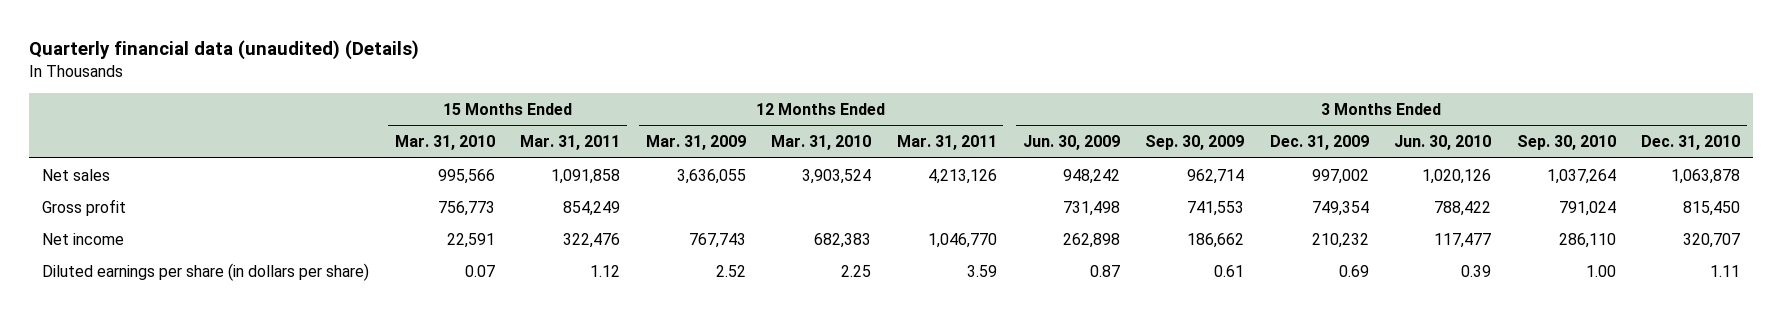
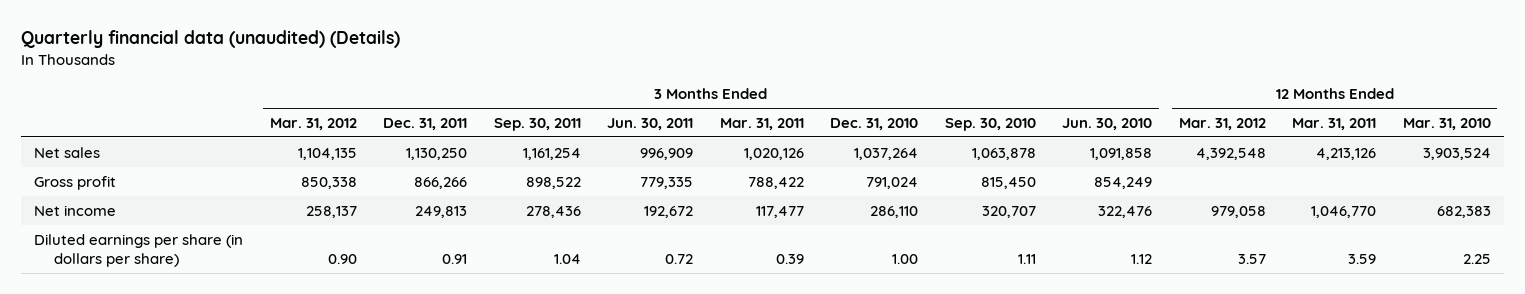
- | 15 Months Ended Mar. 31, 2010 | 15 Months Ended Mar. 31, 2011 | 12 Months Ended Mar. 31, 2009 | 12 Months Ended Mar. 31, 2010 | 12 Months Ended Mar. 31, 2011 | 3 Months Ended Jun. 30, 2009 | 3 Months Ended Sep. 30, 2009 | 3 Months Ended Dec. 31, 2009 | 3 Months Ended Jun. 30, 2010 | 3 Months Ended Sep. 30, 2010 | 3 Months Ended Dec. 31, 2010
+ | 3 Months Ended Mar. 31, 2012 | 3 Months Ended Dec. 31, 2011 | 3 Months Ended Sep. 30, 2011 | 3 Months Ended Jun. 30, 2011 | 3 Months Ended Mar. 31, 2011 | 3 Months Ended Dec. 31, 2010 | 3 Months Ended Sep. 30, 2010 | 3 Months Ended Jun. 30, 2010 | 12 Months Ended Mar. 31, 2012 | 12 Months Ended Mar. 31, 2011 | 12 Months Ended Mar. 31, 2010
- Net sales | 995,566 | 1,091,858 | 3,636,055 | 3,903,524 | 4,213,126 | 948,242 | 962,714 | 997,002 | 1,020,126 | 1,037,264 | 1,063,878
- Gross profit | 756,773 | 854,249 | | | | 731,498 | 741,553 | 749,354 | 788,422 | 791,024 | 815,450
- Net income | 22,591 | 322,476 | 767,743 | 682,383 | 1,046,770 | 262,898 | 186,662 | 210,232 | 117,477 | 286,110 | 320,707
- Diluted earnings per share (in dollars per share) | 0.07 | 1.12 | 2.52 | 2.25 | 3.59 | 0.87 | 0.61 | 0.69 | 0.39 | 1.00 | 1.11
+ Net sales | 1,104,135 | 1,130,250 | 1,161,254 | 996,909 | 1,020,126 | 1,037,264 | 1,063,878 | 1,091,858 | 4,392,548 | 4,213,126 | 3,903,524
+ Gross profit | 850,338 | 866,266 | 898,522 | 779,335 | 788,422 | 791,024 | 815,450 | 854,249 | | |
+ Net income | 258,137 | 249,813 | 278,436 | 192,672 | 117,477 | 286,110 | 320,707 | 322,476 | 979,058 | 1,046,770 | 682,383
+ Diluted earnings per share (in dollars per share) | 0.90 | 0.91 | 1.04 | 0.72 | 0.39 | 1.00 | 1.11 | 1.12 | 3.57 | 3.59 | 2.25

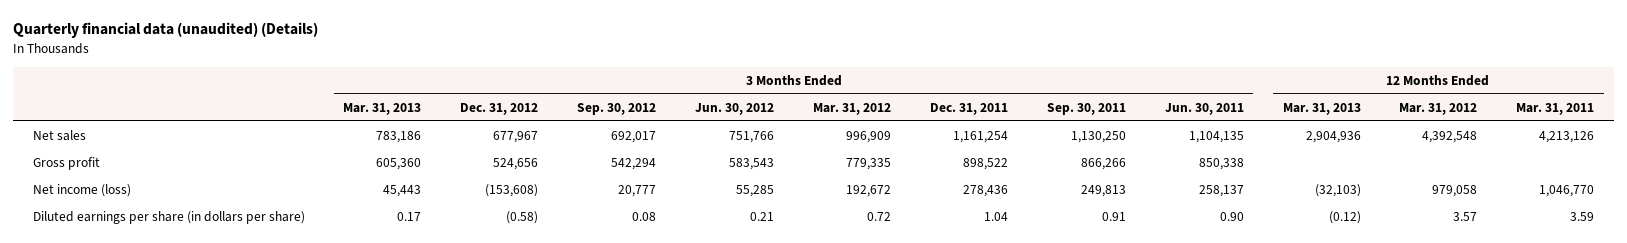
- | 3 Months Ended Mar. 31, 2012 | 3 Months Ended Dec. 31, 2011 | 3 Months Ended Sep. 30, 2011 | 3 Months Ended Jun. 30, 2011 | 3 Months Ended Mar. 31, 2011 | 3 Months Ended Dec. 31, 2010 | 3 Months Ended Sep. 30, 2010 | 3 Months Ended Jun. 30, 2010 | 12 Months Ended Mar. 31, 2012 | 12 Months Ended Mar. 31, 2011 | 12 Months Ended Mar. 31, 2010
+ | 3 Months Ended Mar. 31, 2013 | 3 Months Ended Dec. 31, 2012 | 3 Months Ended Sep. 30, 2012 | 3 Months Ended Jun. 30, 2012 | 3 Months Ended Mar. 31, 2012 | 3 Months Ended Dec. 31, 2011 | 3 Months Ended Sep. 30, 2011 | 3 Months Ended Jun. 30, 2011 | 12 Months Ended Mar. 31, 2013 | 12 Months Ended Mar. 31, 2012 | 12 Months Ended Mar. 31, 2011
- Net sales | 1,104,135 | 1,130,250 | 1,161,254 | 996,909 | 1,020,126 | 1,037,264 | 1,063,878 | 1,091,858 | 4,392,548 | 4,213,126 | 3,903,524
- Gross profit | 850,338 | 866,266 | 898,522 | 779,335 | 788,422 | 791,024 | 815,450 | 854,249 | | |
- Net income | 258,137 | 249,813 | 278,436 | 192,672 | 117,477 | 286,110 | 320,707 | 322,476 | 979,058 | 1,046,770 | 682,383
- Diluted earnings per share (in dollars per share) | 0.90 | 0.91 | 1.04 | 0.72 | 0.39 | 1.00 | 1.11 | 1.12 | 3.57 | 3.59 | 2.25
+ Net sales | 783,186 | 677,967 | 692,017 | 751,766 | 996,909 | 1,161,254 | 1,130,250 | 1,104,135 | 2,904,936 | 4,392,548 | 4,213,126
+ Gross profit | 605,360 | 524,656 | 542,294 | 583,543 | 779,335 | 898,522 | 866,266 | 850,338 | | |
+ Net income (loss) | 45,443 | (153,608) | 20,777 | 55,285 | 192,672 | 278,436 | 249,813 | 258,137 | (32,103) | 979,058 | 1,046,770
+ Diluted earnings per share (in dollars per share) | 0.17 | (0.58) | 0.08 | 0.21 | 0.72 | 1.04 | 0.91 | 0.90 | (0.12) | 3.57 | 3.59

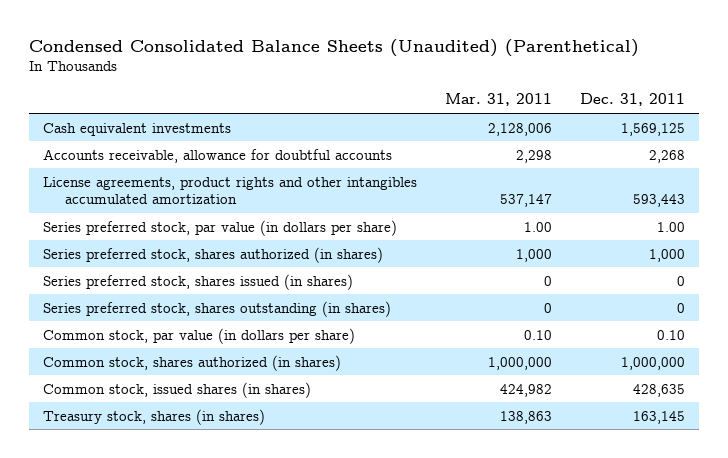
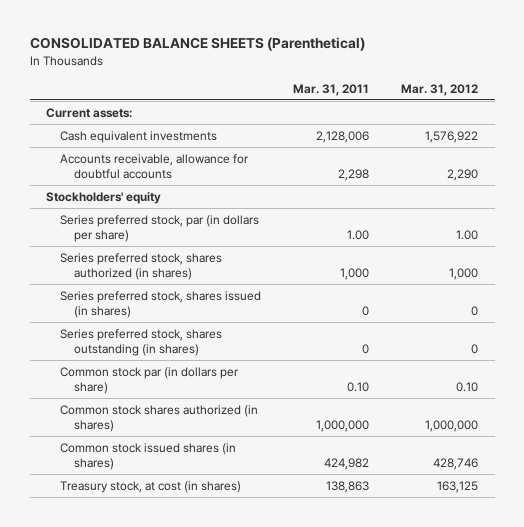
- Condensed Consolidated Balance Sheets (Unaudited) (Parenthetical)
+ CONSOLIDATED BALANCE SHEETS (Parenthetical)
- | Mar. 31, 2011 | Dec. 31, 2011
+ | Mar. 31, 2011 | Mar. 31, 2012
+ Current assets:
- License agreements, product rights and other intangibles accumulated amortization | 537,147 | 593,443
- Series preferred stock, par value (in dollars per share) | 1.00 | 1.00
+ Stockholders' equity
+ Series preferred stock, par (in dollars per share) | 1.00 | 1.00
- Common stock, par value (in dollars per share) | 0.10 | 0.10
- Common stock, shares authorized (in shares) | 1,000,000 | 1,000,000
- Common stock, issued shares (in shares) | 424,982 | 428,635
- Treasury stock, shares (in shares) | 138,863 | 163,145
+ Common stock par (in dollars per share) | 0.10 | 0.10
+ Common stock shares authorized (in shares) | 1,000,000 | 1,000,000
+ Common stock issued shares (in shares) | 424,982 | 428,746
+ Treasury stock, at cost (in shares) | 138,863 | 163,125

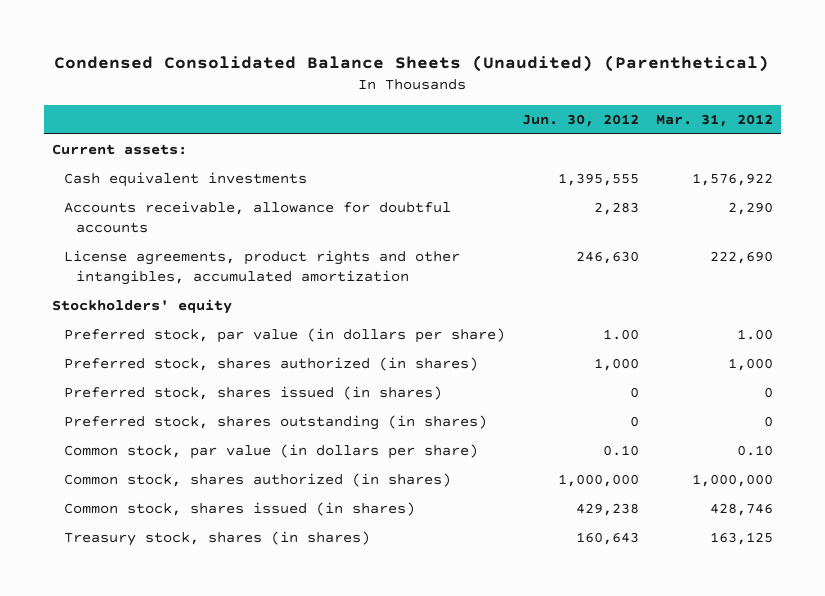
- CONSOLIDATED BALANCE SHEETS (Parenthetical)
+ Condensed Consolidated Balance Sheets (Unaudited) (Parenthetical)
- | Mar. 31, 2011 | Mar. 31, 2012
+ | Jun. 30, 2012 | Mar. 31, 2012
+ License agreements, product rights and other intangibles, accumulated amortization | 246,630 | 222,690
- Series preferred stock, par (in dollars per share) | 1.00 | 1.00
- Series preferred stock, shares authorized (in shares) | 1,000 | 1,000
- Series preferred stock, shares issued (in shares) | 0 | 0
- Series preferred stock, shares outstanding (in shares) | 0 | 0
- Common stock par (in dollars per share) | 0.10 | 0.10
- Common stock shares authorized (in shares) | 1,000,000 | 1,000,000
- Common stock issued shares (in shares) | 424,982 | 428,746
- Treasury stock, at cost (in shares) | 138,863 | 163,125
+ Preferred stock, par value (in dollars per share) | 1.00 | 1.00
+ Preferred stock, shares authorized (in shares) | 1,000 | 1,000
+ Preferred stock, shares issued (in shares) | 0 | 0
+ Preferred stock, shares outstanding (in shares) | 0 | 0
+ Common stock, par value (in dollars per share) | 0.10 | 0.10
+ Common stock, shares authorized (in shares) | 1,000,000 | 1,000,000
+ Common stock, shares issued (in shares) | 429,238 | 428,746
+ Treasury stock, shares (in shares) | 160,643 | 163,125

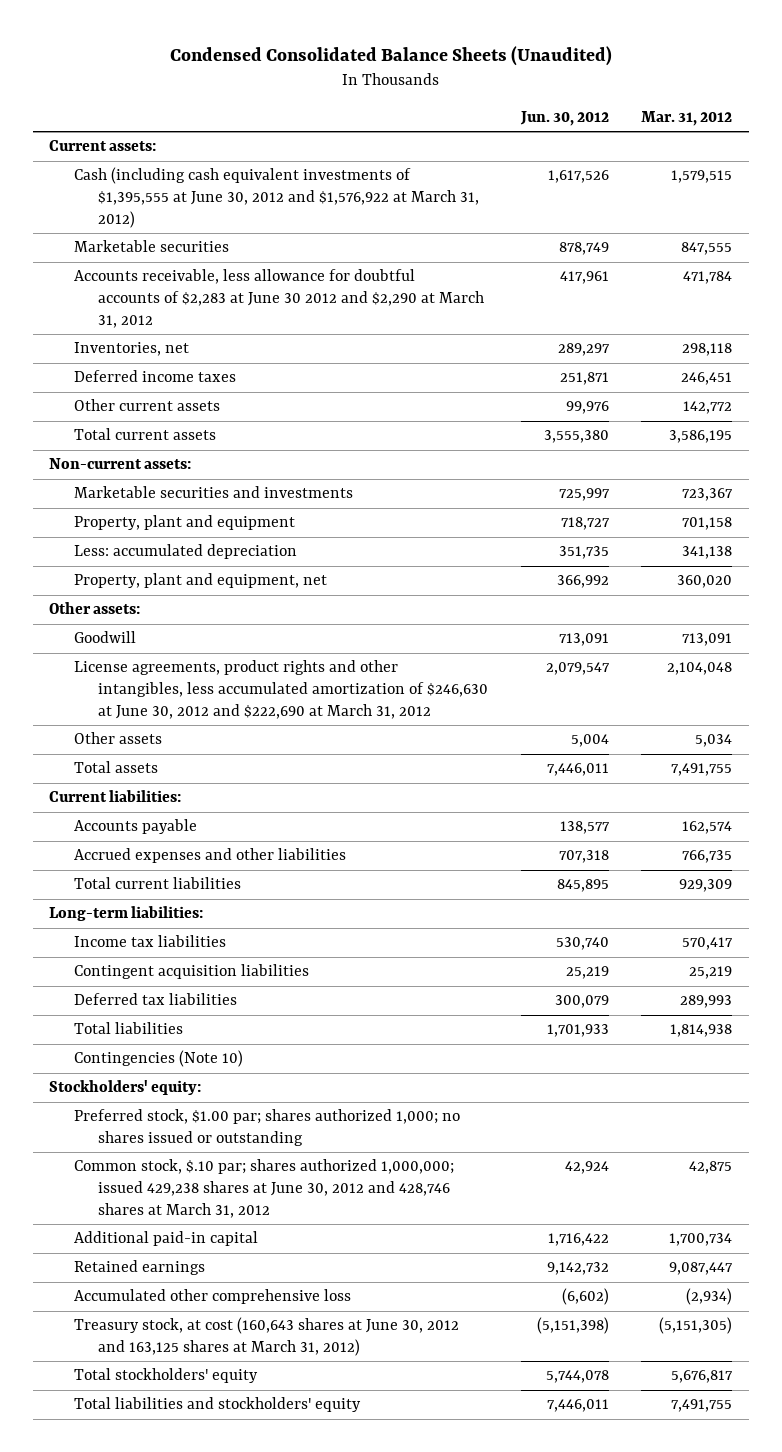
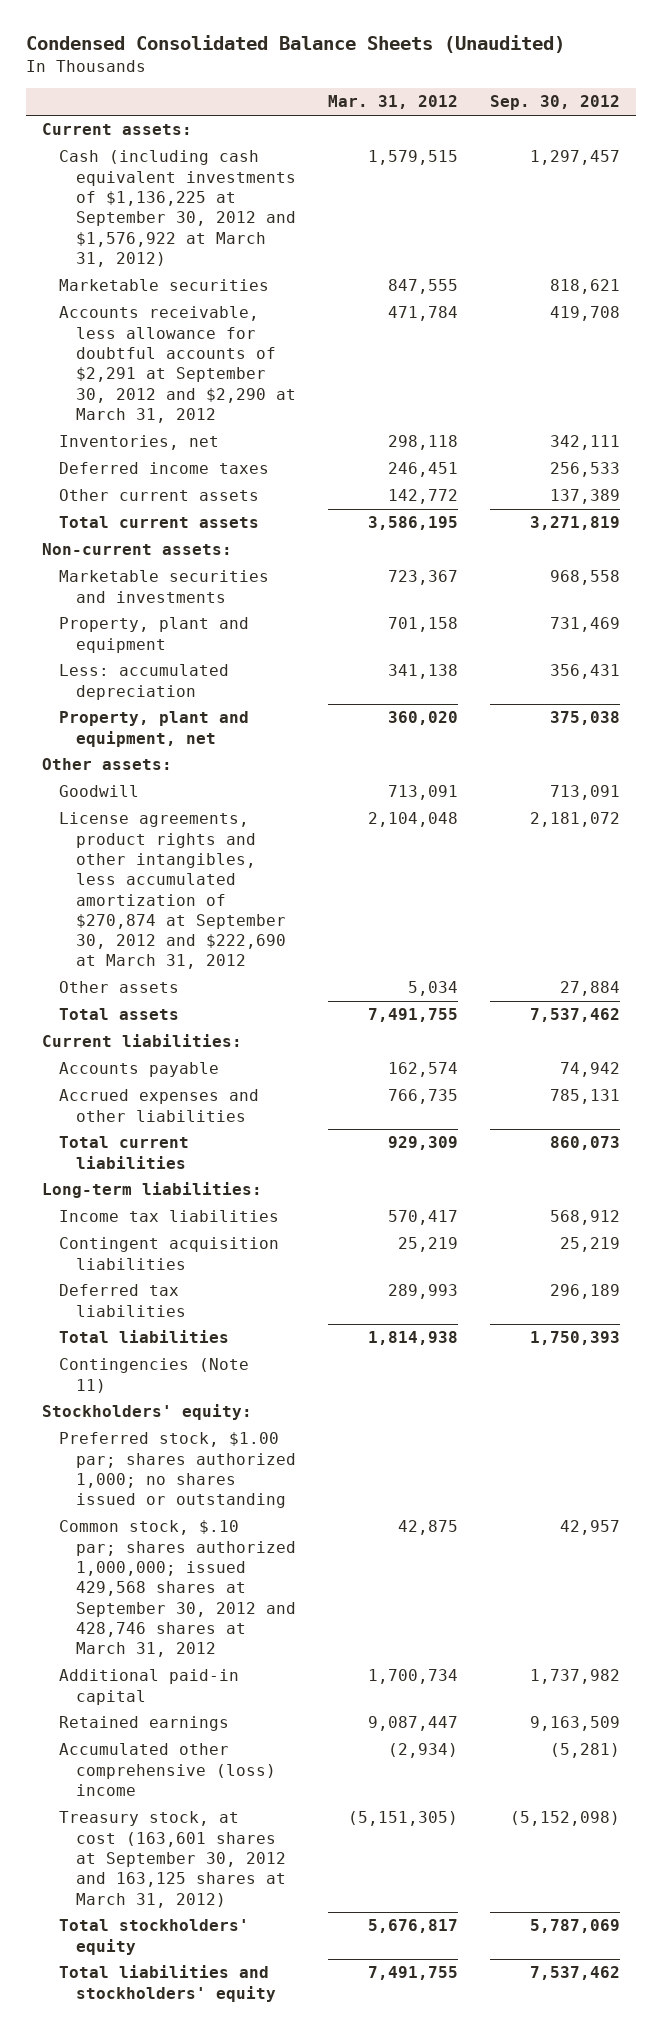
- | Jun. 30, 2012 | Mar. 31, 2012
+ | Mar. 31, 2012 | Sep. 30, 2012
- Cash (including cash equivalent investments of $1,395,555 at June 30, 2012 and $1,576,922 at March 31, 2012) | 1,617,526 | 1,579,515
+ Cash (including cash equivalent investments of $1,136,225 at September 30, 2012 and $1,576,922 at March 31, 2012) | 1,579,515 | 1,297,457
- Accounts receivable, less allowance for doubtful accounts of $2,283 at June 30 2012 and $2,290 at March 31, 2012 | 417,961 | 471,784
+ Accounts receivable, less allowance for doubtful accounts of $2,291 at September 30, 2012 and $2,290 at March 31, 2012 | 471,784 | 419,708
- License agreements, product rights and other intangibles, less accumulated amortization of $246,630 at June 30, 2012 and $222,690 at March 31, 2012 | 2,079,547 | 2,104,048
+ License agreements, product rights and other intangibles, less accumulated amortization of $270,874 at September 30, 2012 and $222,690 at March 31, 2012 | 2,104,048 | 2,181,072
- Contingencies (Note 10)
+ Contingencies (Note 11)
- Common stock, $.10 par; shares authorized 1,000,000; issued 429,238 shares at June 30, 2012 and 428,746 shares at March 31, 2012 | 42,924 | 42,875
+ Common stock, $.10 par; shares authorized 1,000,000; issued 429,568 shares at September 30, 2012 and 428,746 shares at March 31, 2012 | 42,875 | 42,957
- Accumulated other comprehensive loss | (6,602) | (2,934)
- Treasury stock, at cost (160,643 shares at June 30, 2012 and 163,125 shares at March 31, 2012) | (5,151,398) | (5,151,305)
+ Accumulated other comprehensive (loss) income | (2,934) | (5,281)
+ Treasury stock, at cost (163,601 shares at September 30, 2012 and 163,125 shares at March 31, 2012) | (5,151,305) | (5,152,098)

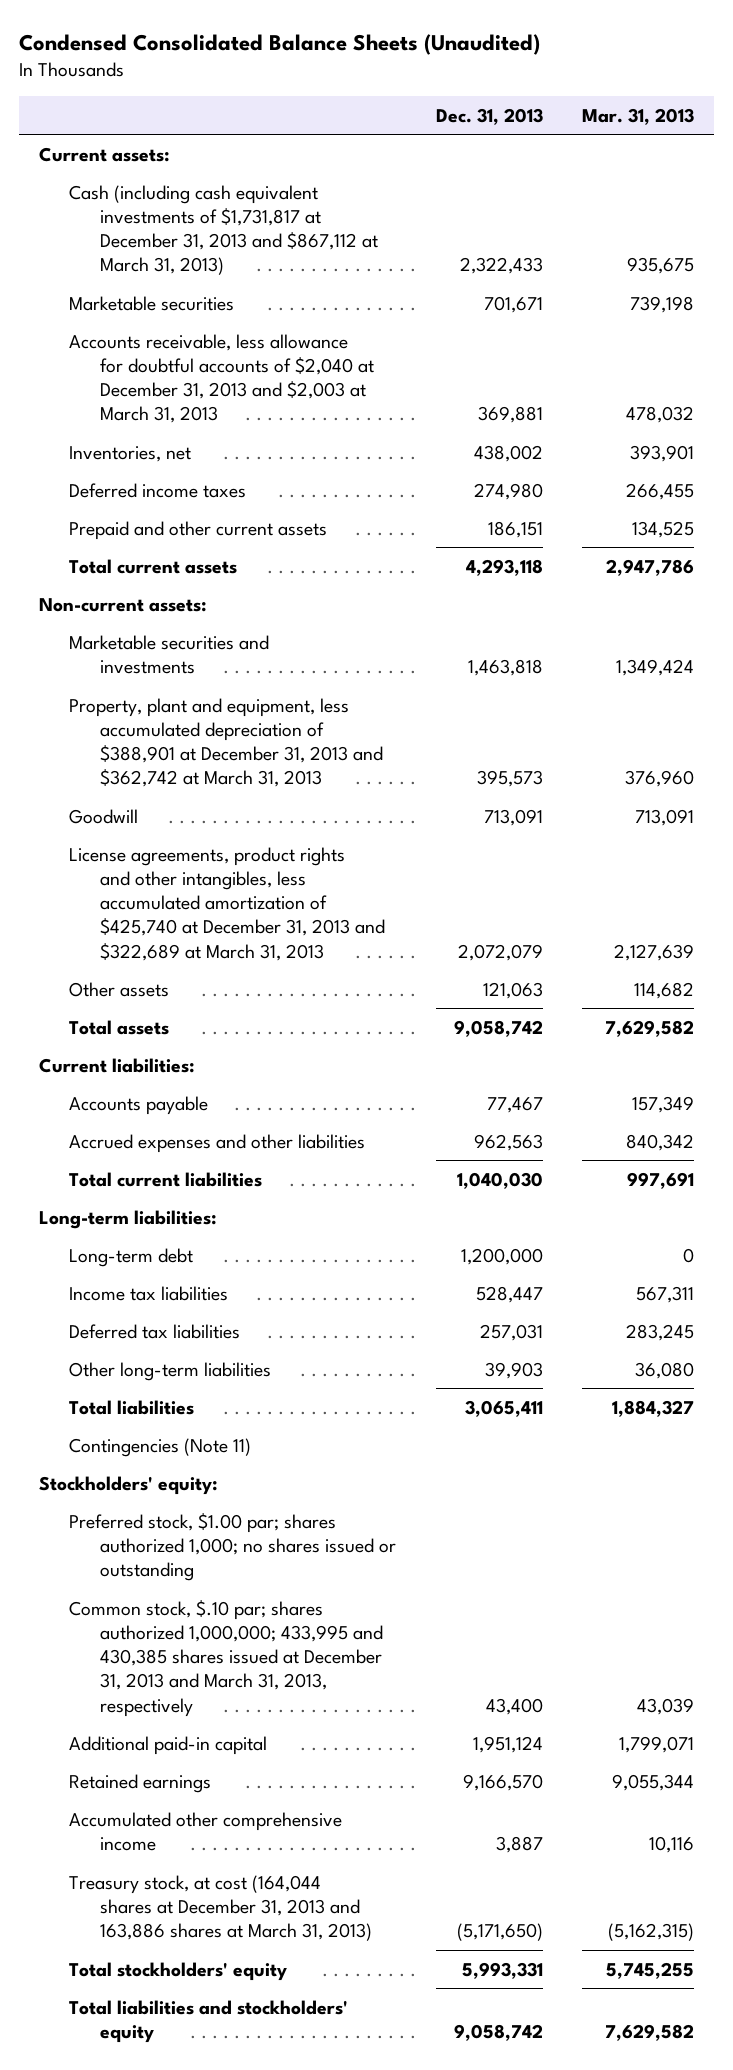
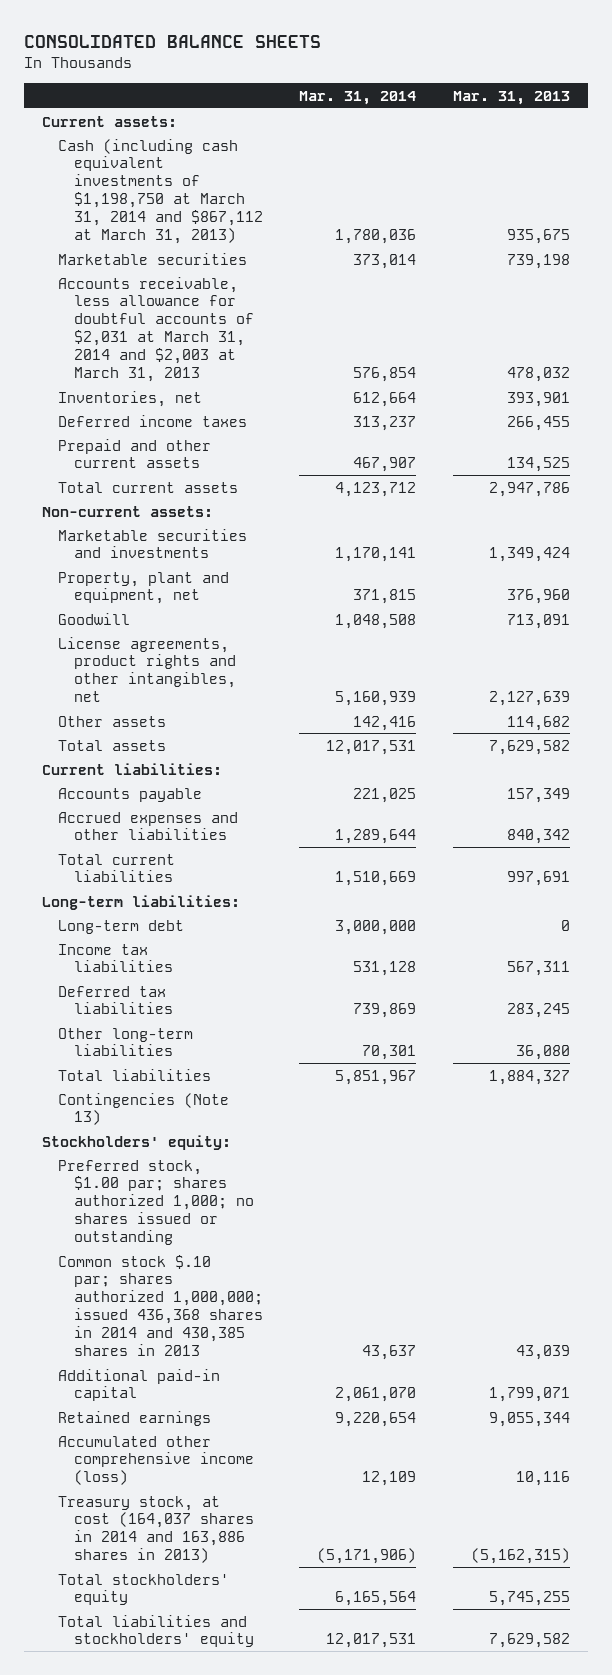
- Condensed Consolidated Balance Sheets (Unaudited)
+ CONSOLIDATED BALANCE SHEETS
- | Dec. 31, 2013 | Mar. 31, 2013
+ | Mar. 31, 2014 | Mar. 31, 2013
- Cash (including cash equivalent investments of $1,731,817 at December 31, 2013 and $867,112 at March 31, 2013) | 2,322,433 | 935,675
+ Cash (including cash equivalent investments of $1,198,750 at March 31, 2014 and $867,112 at March 31, 2013) | 1,780,036 | 935,675
- Accounts receivable, less allowance for doubtful accounts of $2,040 at December 31, 2013 and $2,003 at March 31, 2013 | 369,881 | 478,032
+ Accounts receivable, less allowance for doubtful accounts of $2,031 at March 31, 2014 and $2,003 at March 31, 2013 | 576,854 | 478,032
- Property, plant and equipment, less accumulated depreciation of $388,901 at December 31, 2013 and $362,742 at March 31, 2013 | 395,573 | 376,960
+ Property, plant and equipment, net | 371,815 | 376,960
- License agreements, product rights and other intangibles, less accumulated amortization of $425,740 at December 31, 2013 and $322,689 at March 31, 2013 | 2,072,079 | 2,127,639
+ License agreements, product rights and other intangibles, net | 5,160,939 | 2,127,639
- Contingencies (Note 11)
+ Contingencies (Note 13)
- Common stock, $.10 par; shares authorized 1,000,000; 433,995 and 430,385 shares issued at December 31, 2013 and March 31, 2013, respectively | 43,400 | 43,039
+ Common stock $.10 par; shares authorized 1,000,000; issued 436,368 shares in 2014 and 430,385 shares in 2013 | 43,637 | 43,039
- Accumulated other comprehensive income | 3,887 | 10,116
- Treasury stock, at cost (164,044 shares at December 31, 2013 and 163,886 shares at March 31, 2013) | (5,171,650) | (5,162,315)
+ Accumulated other comprehensive income (loss) | 12,109 | 10,116
+ Treasury stock, at cost (164,037 shares in 2014 and 163,886 shares in 2013) | (5,171,906) | (5,162,315)

